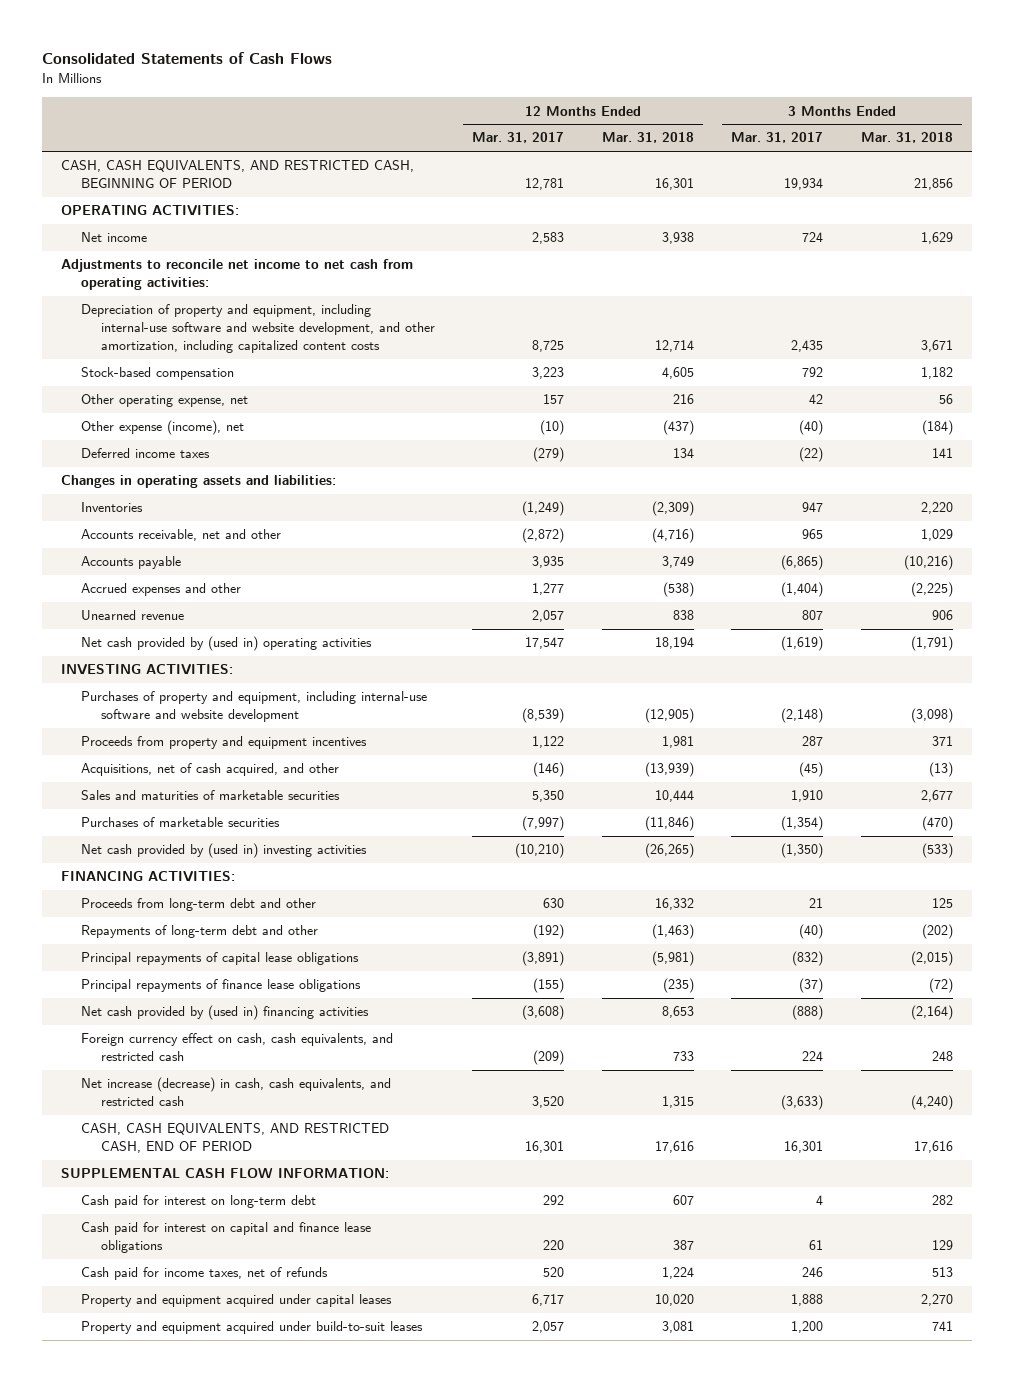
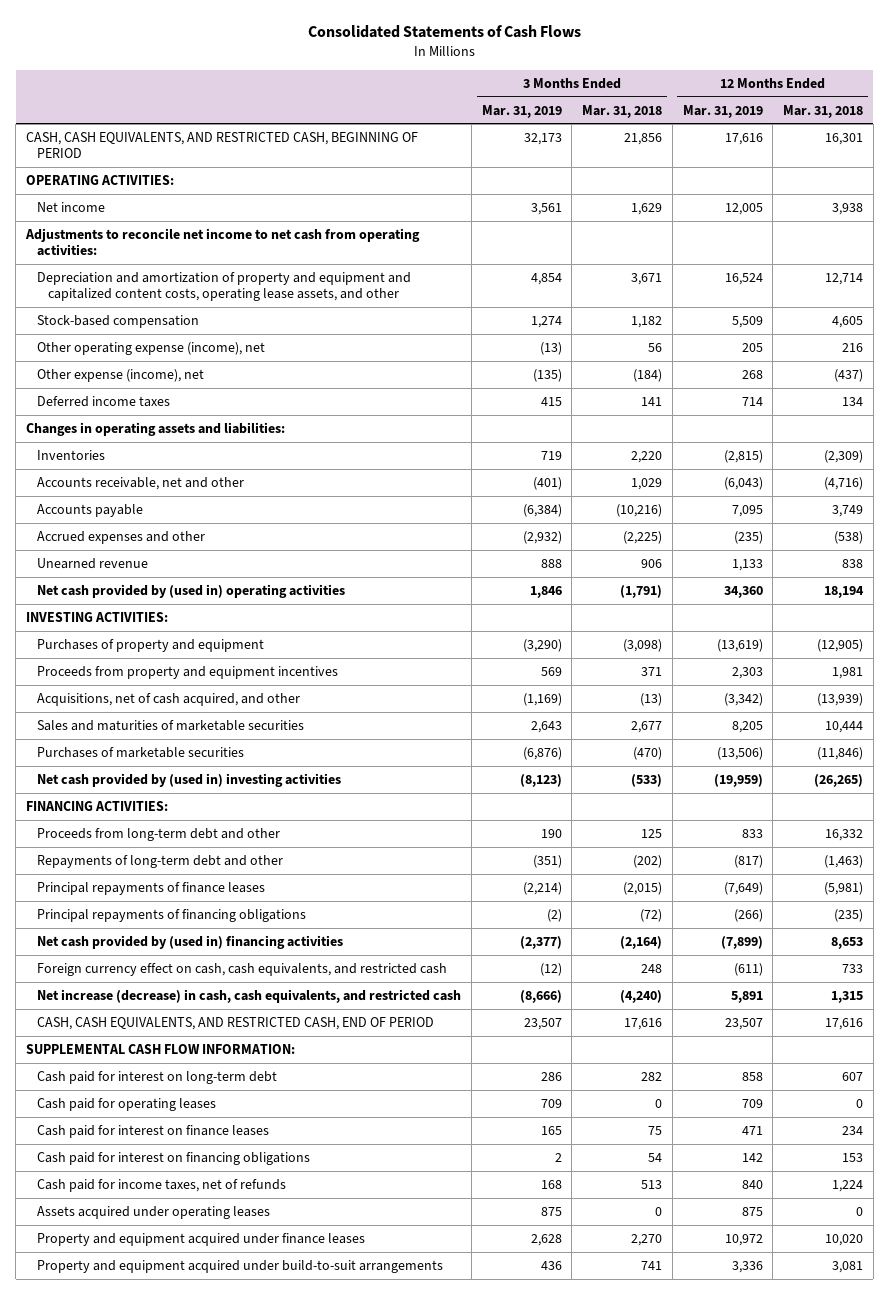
- | 12 Months Ended Mar. 31, 2017 | 12 Months Ended Mar. 31, 2018 | 3 Months Ended Mar. 31, 2017 | 3 Months Ended Mar. 31, 2018
+ | 3 Months Ended Mar. 31, 2019 | 3 Months Ended Mar. 31, 2018 | 12 Months Ended Mar. 31, 2019 | 12 Months Ended Mar. 31, 2018
- Depreciation of property and equipment, including internal-use software and website development, and other amortization, including capitalized content costs | 8,725 | 12,714 | 2,435 | 3,671
+ Depreciation and amortization of property and equipment and capitalized content costs, operating lease assets, and other | 4,854 | 3,671 | 16,524 | 12,714
- Other operating expense, net | 157 | 216 | 42 | 56
+ Other operating expense (income), net | (13) | 56 | 205 | 216
- Purchases of property and equipment, including internal-use software and website development | (8,539) | (12,905) | (2,148) | (3,098)
+ Purchases of property and equipment | (3,290) | (3,098) | (13,619) | (12,905)
- Principal repayments of capital lease obligations | (3,891) | (5,981) | (832) | (2,015)
- Principal repayments of finance lease obligations | (155) | (235) | (37) | (72)
+ Principal repayments of finance leases | (2,214) | (2,015) | (7,649) | (5,981)
+ Principal repayments of financing obligations | (2) | (72) | (266) | (235)
- Cash paid for interest on capital and finance lease obligations | 220 | 387 | 61 | 129
+ Cash paid for operating leases | 709 | 0 | 709 | 0
+ Cash paid for interest on finance leases | 165 | 75 | 471 | 234
+ Cash paid for interest on financing obligations | 2 | 54 | 142 | 153
- Property and equipment acquired under capital leases | 6,717 | 10,020 | 1,888 | 2,270
- Property and equipment acquired under build-to-suit leases | 2,057 | 3,081 | 1,200 | 741
+ Assets acquired under operating leases | 875 | 0 | 875 | 0
+ Property and equipment acquired under finance leases | 2,628 | 2,270 | 10,972 | 10,020
+ Property and equipment acquired under build-to-suit arrangements | 436 | 741 | 3,336 | 3,081

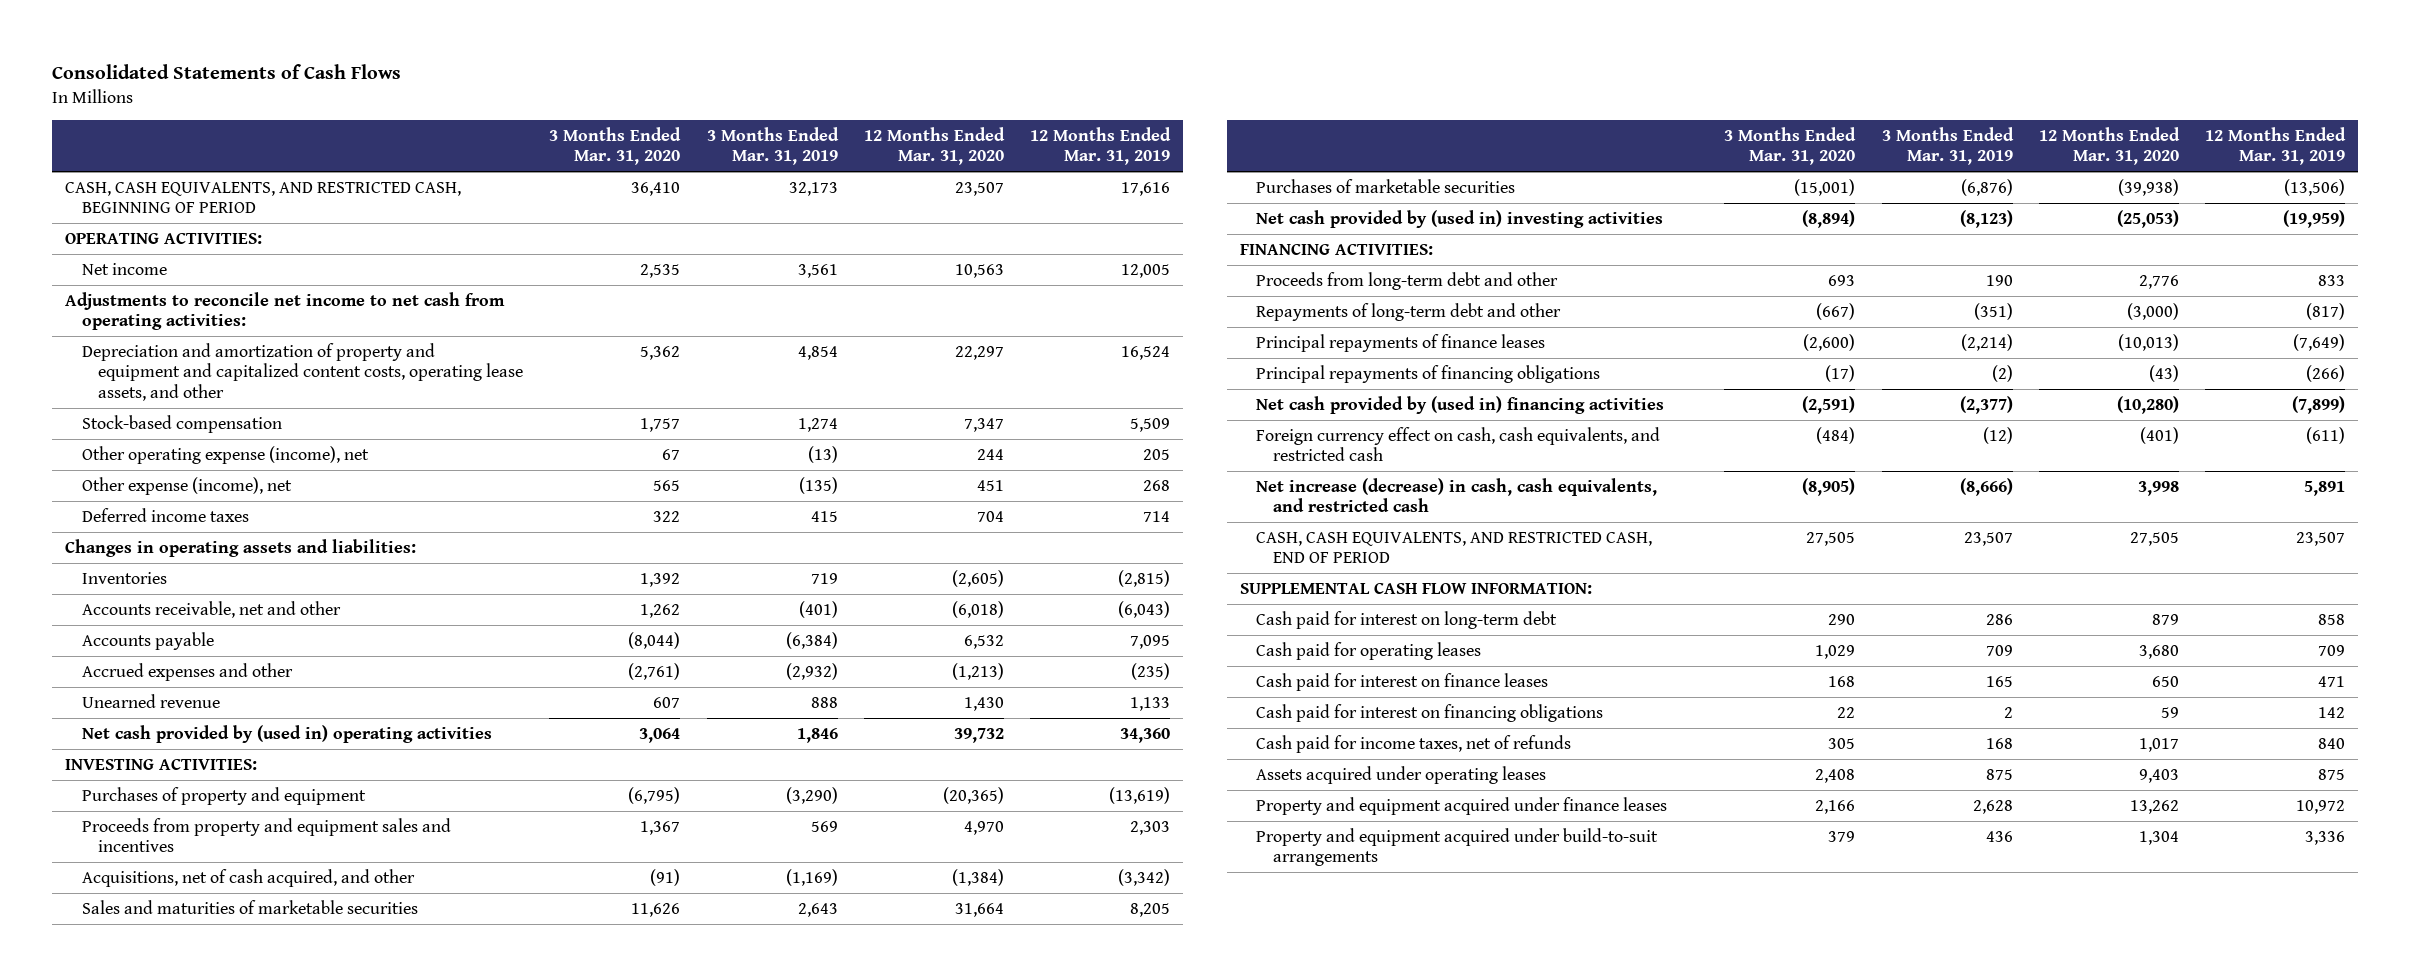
- | 3 Months Ended Mar. 31, 2019 | 3 Months Ended Mar. 31, 2018 | 12 Months Ended Mar. 31, 2019 | 12 Months Ended Mar. 31, 2018
+ | 3 Months Ended Mar. 31, 2020 | 3 Months Ended Mar. 31, 2019 | 12 Months Ended Mar. 31, 2020 | 12 Months Ended Mar. 31, 2019
- Proceeds from property and equipment incentives | 569 | 371 | 2,303 | 1,981
+ Proceeds from property and equipment sales and incentives | 1,367 | 569 | 4,970 | 2,303

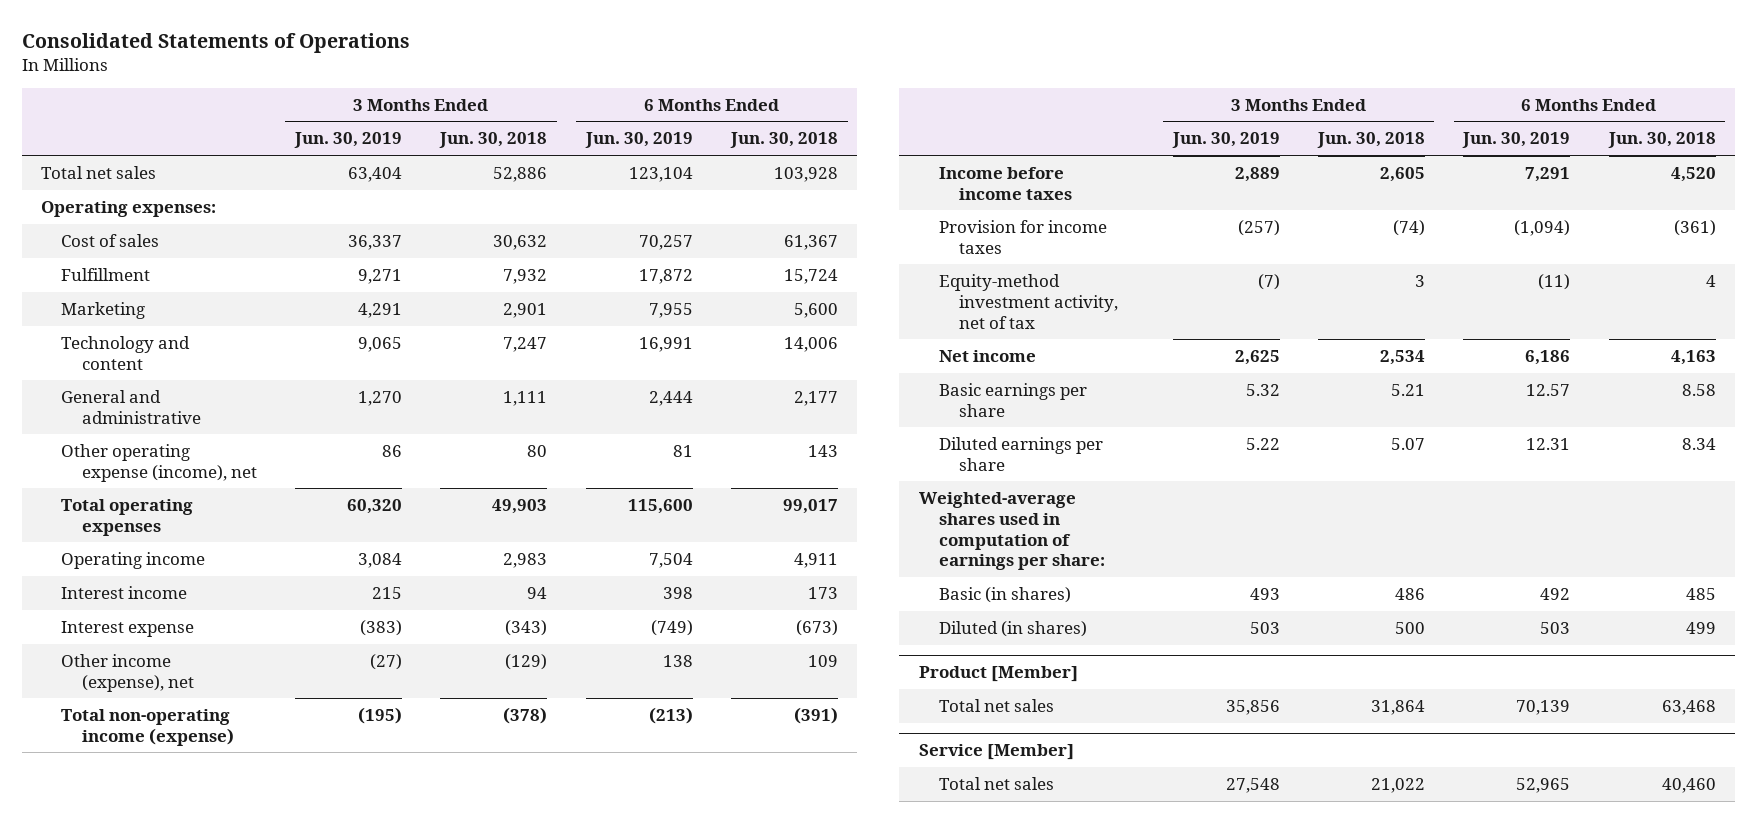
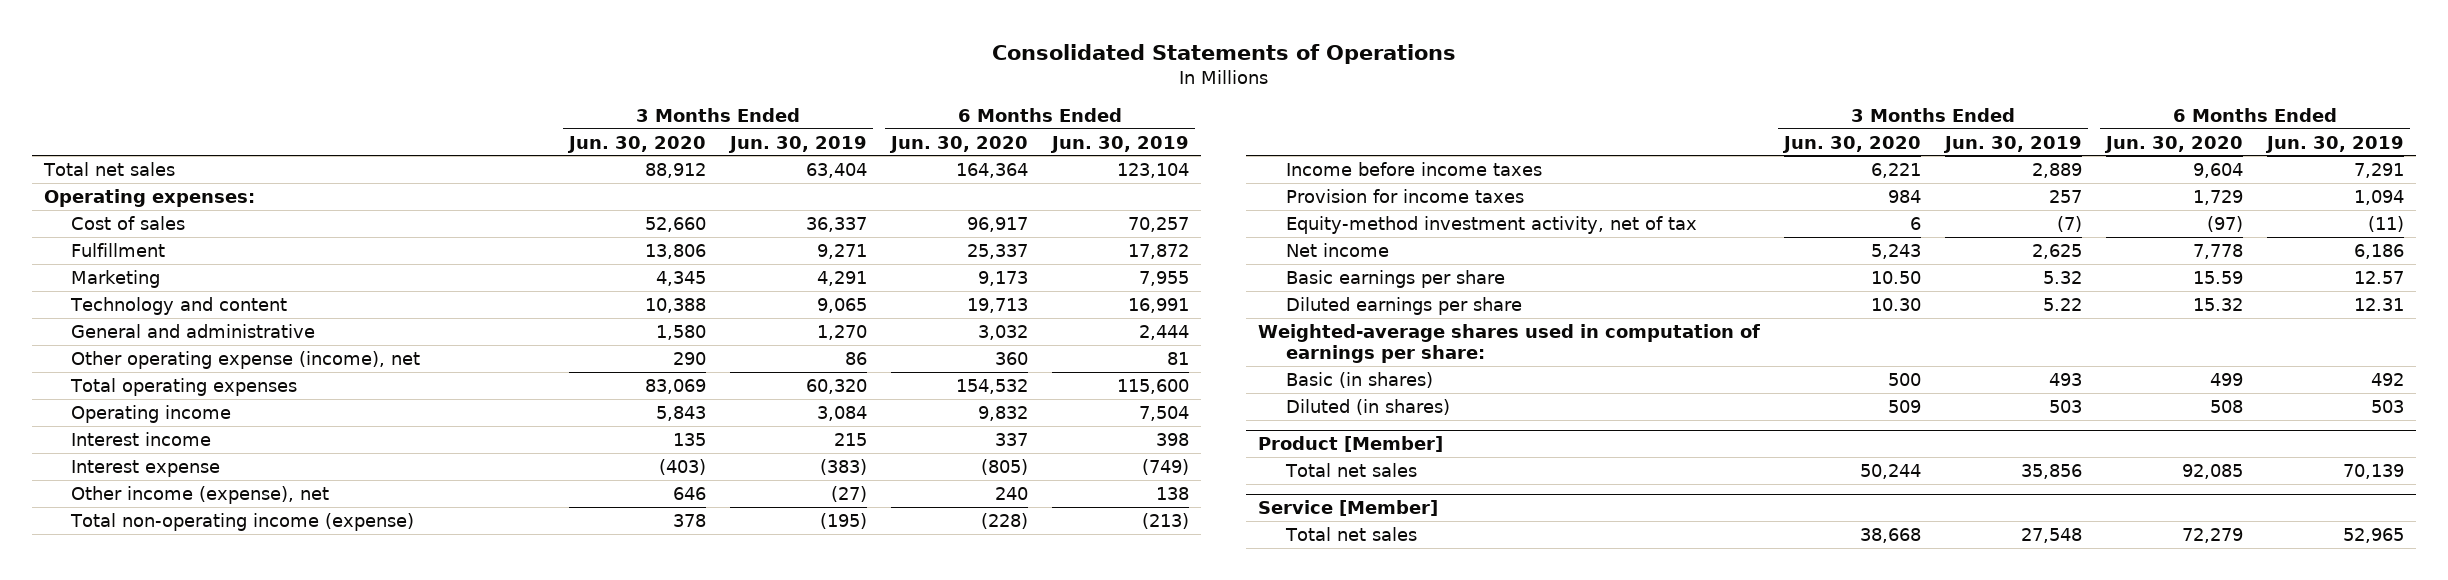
- | 3 Months Ended Jun. 30, 2019 | 3 Months Ended Jun. 30, 2018 | 6 Months Ended Jun. 30, 2019 | 6 Months Ended Jun. 30, 2018
+ | 3 Months Ended Jun. 30, 2020 | 3 Months Ended Jun. 30, 2019 | 6 Months Ended Jun. 30, 2020 | 6 Months Ended Jun. 30, 2019
- Provision for income taxes | (257) | (74) | (1,094) | (361)
+ Provision for income taxes | 984 | 257 | 1,729 | 1,094

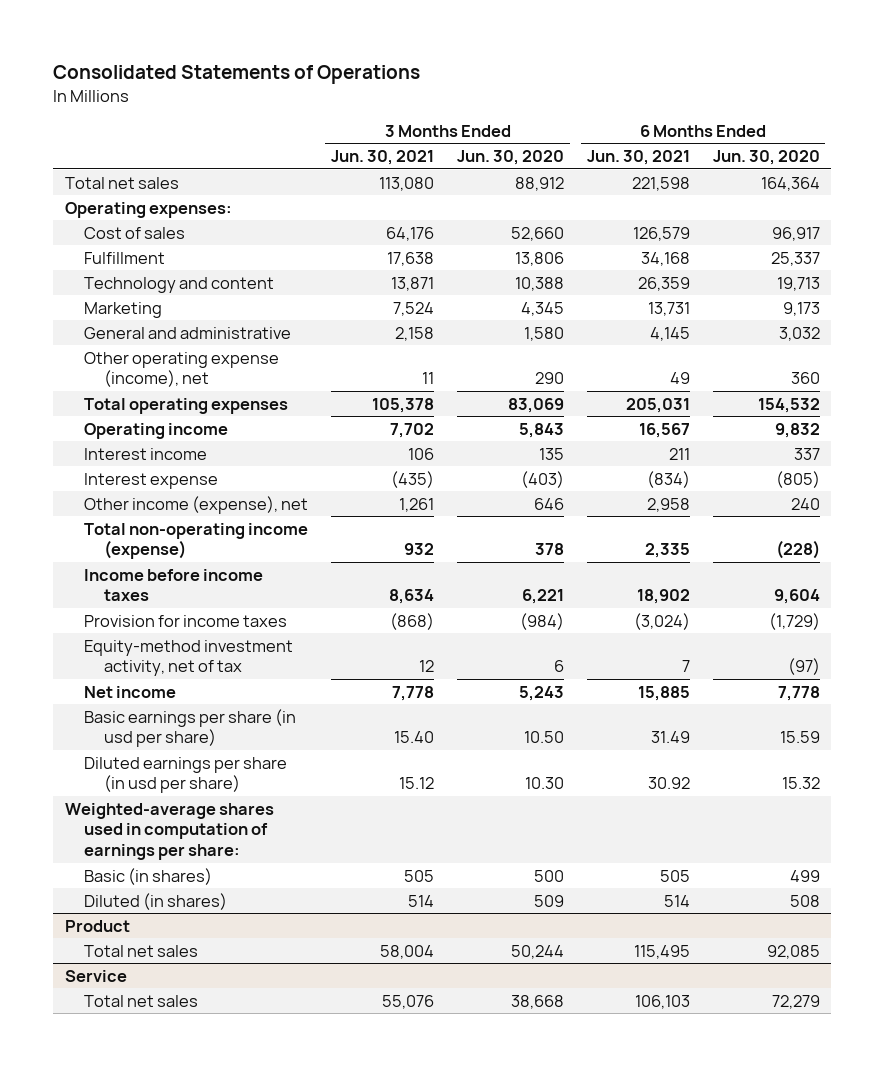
- | 3 Months Ended Jun. 30, 2020 | 3 Months Ended Jun. 30, 2019 | 6 Months Ended Jun. 30, 2020 | 6 Months Ended Jun. 30, 2019
+ | 3 Months Ended Jun. 30, 2021 | 3 Months Ended Jun. 30, 2020 | 6 Months Ended Jun. 30, 2021 | 6 Months Ended Jun. 30, 2020
moved down: Marketing | 7,524 | 4,345 | 13,731 | 9,173
- Provision for income taxes | 984 | 257 | 1,729 | 1,094
+ Provision for income taxes | (868) | (984) | (3,024) | (1,729)
- Basic earnings per share | 10.50 | 5.32 | 15.59 | 12.57
- Diluted earnings per share | 10.30 | 5.22 | 15.32 | 12.31
+ Basic earnings per share (in usd per share) | 15.40 | 10.50 | 31.49 | 15.59
+ Diluted earnings per share (in usd per share) | 15.12 | 10.30 | 30.92 | 15.32
- Product [Member]
+ Product
- Service [Member]
+ Service

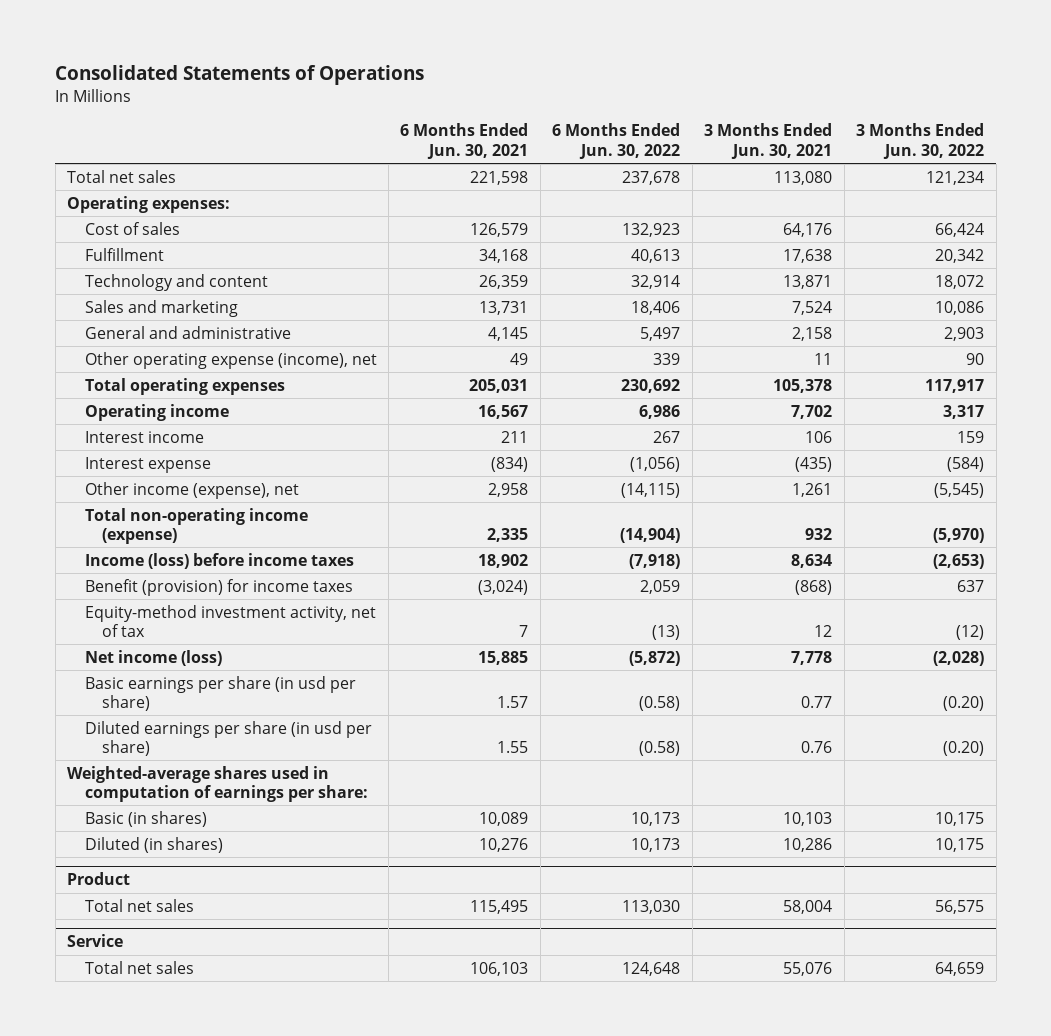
- | 3 Months Ended Jun. 30, 2021 | 3 Months Ended Jun. 30, 2020 | 6 Months Ended Jun. 30, 2021 | 6 Months Ended Jun. 30, 2020
+ | 6 Months Ended Jun. 30, 2021 | 6 Months Ended Jun. 30, 2022 | 3 Months Ended Jun. 30, 2021 | 3 Months Ended Jun. 30, 2022
- Marketing | 7,524 | 4,345 | 13,731 | 9,173
+ Sales and marketing | 13,731 | 18,406 | 7,524 | 10,086
- Income before income taxes | 8,634 | 6,221 | 18,902 | 9,604
- Provision for income taxes | (868) | (984) | (3,024) | (1,729)
+ Income (loss) before income taxes | 18,902 | (7,918) | 8,634 | (2,653)
+ Benefit (provision) for income taxes | (3,024) | 2,059 | (868) | 637
- Net income | 7,778 | 5,243 | 15,885 | 7,778
- Basic earnings per share (in usd per share) | 15.40 | 10.50 | 31.49 | 15.59
- Diluted earnings per share (in usd per share) | 15.12 | 10.30 | 30.92 | 15.32
+ Net income (loss) | 15,885 | (5,872) | 7,778 | (2,028)
+ Basic earnings per share (in usd per share) | 1.57 | (0.58) | 0.77 | (0.20)
+ Diluted earnings per share (in usd per share) | 1.55 | (0.58) | 0.76 | (0.20)
- Basic (in shares) | 505 | 500 | 505 | 499
- Diluted (in shares) | 514 | 509 | 514 | 508
+ Basic (in shares) | 10,089 | 10,173 | 10,103 | 10,175
+ Diluted (in shares) | 10,276 | 10,173 | 10,286 | 10,175

